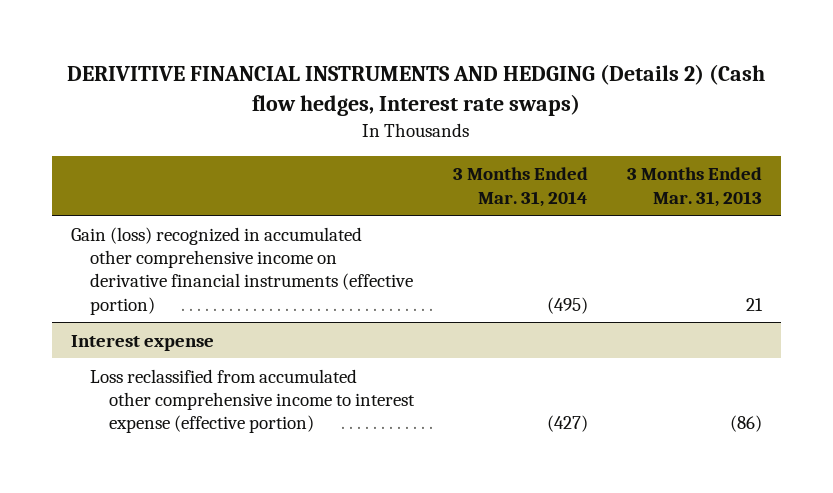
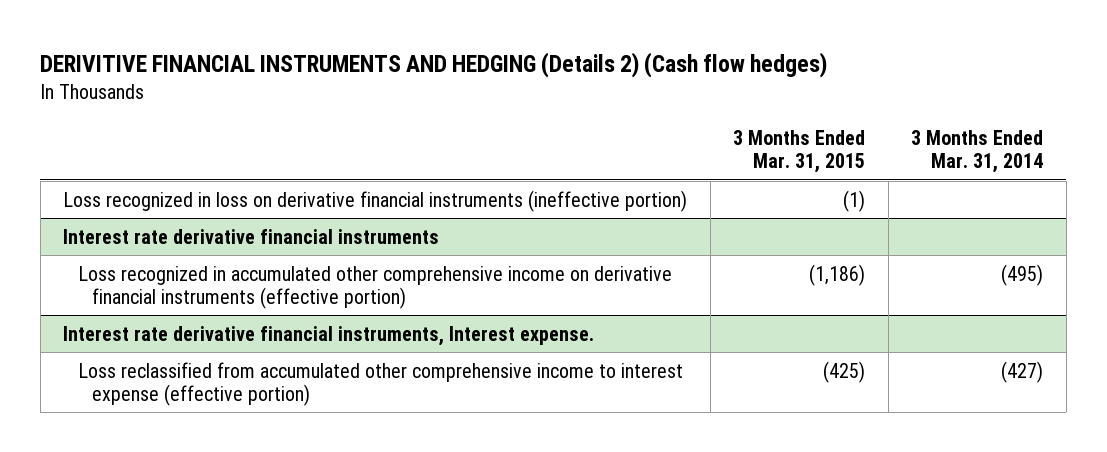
- DERIVITIVE FINANCIAL INSTRUMENTS AND HEDGING (Details 2) (Cash flow hedges, Interest rate swaps)
+ DERIVITIVE FINANCIAL INSTRUMENTS AND HEDGING (Details 2) (Cash flow hedges)
- | 3 Months Ended Mar. 31, 2014 | 3 Months Ended Mar. 31, 2013
+ | 3 Months Ended Mar. 31, 2015 | 3 Months Ended Mar. 31, 2014
- Gain (loss) recognized in accumulated other comprehensive income on derivative financial instruments (effective portion) | (495) | 21
- Interest expense
+ Loss recognized in loss on derivative financial instruments (ineffective portion) | (1) |
+ Interest rate derivative financial instruments
+ Loss recognized in accumulated other comprehensive income on derivative financial instruments (effective portion) | (1,186) | (495)
+ Interest rate derivative financial instruments, Interest expense.

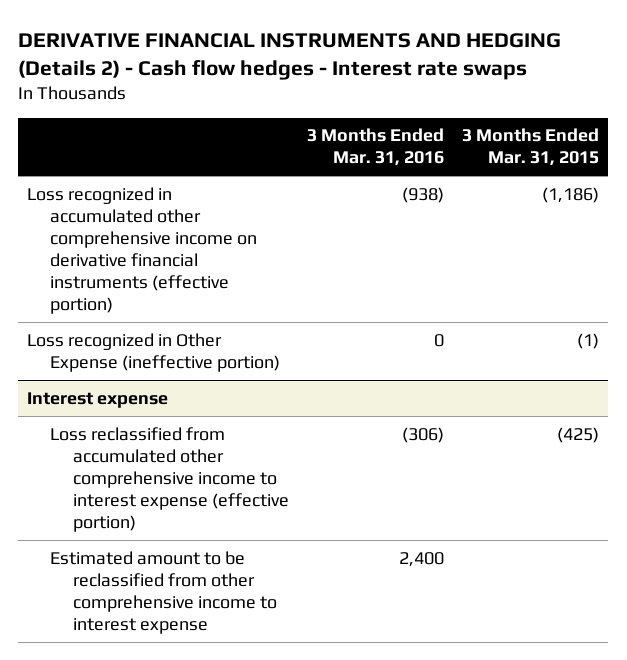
- DERIVITIVE FINANCIAL INSTRUMENTS AND HEDGING (Details 2) (Cash flow hedges)
+ DERIVATIVE FINANCIAL INSTRUMENTS AND HEDGING (Details 2) - Cash flow hedges - Interest rate swaps
- | 3 Months Ended Mar. 31, 2015 | 3 Months Ended Mar. 31, 2014
+ | 3 Months Ended Mar. 31, 2016 | 3 Months Ended Mar. 31, 2015
- Loss recognized in loss on derivative financial instruments (ineffective portion) | (1) |
- Interest rate derivative financial instruments
- Interest rate derivative financial instruments, Interest expense.
+ Loss recognized in Other Expense (ineffective portion) | 0 | (1)
+ Interest expense
+ Estimated amount to be reclassified from other comprehensive income to interest expense | 2,400 |

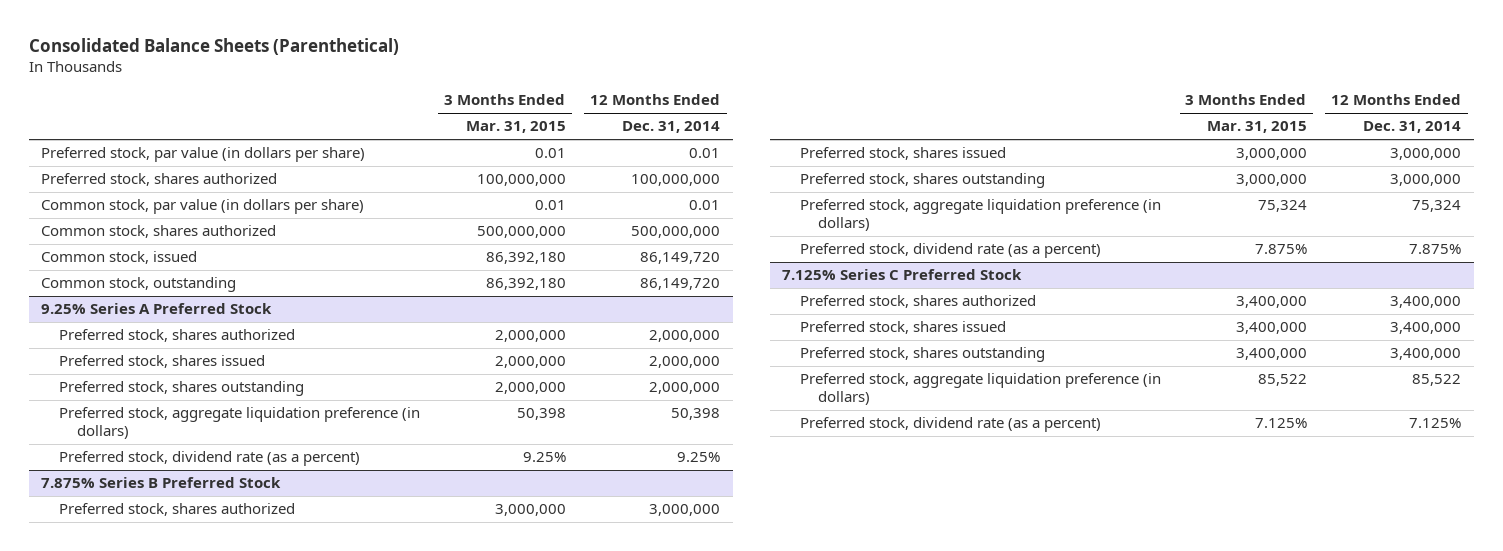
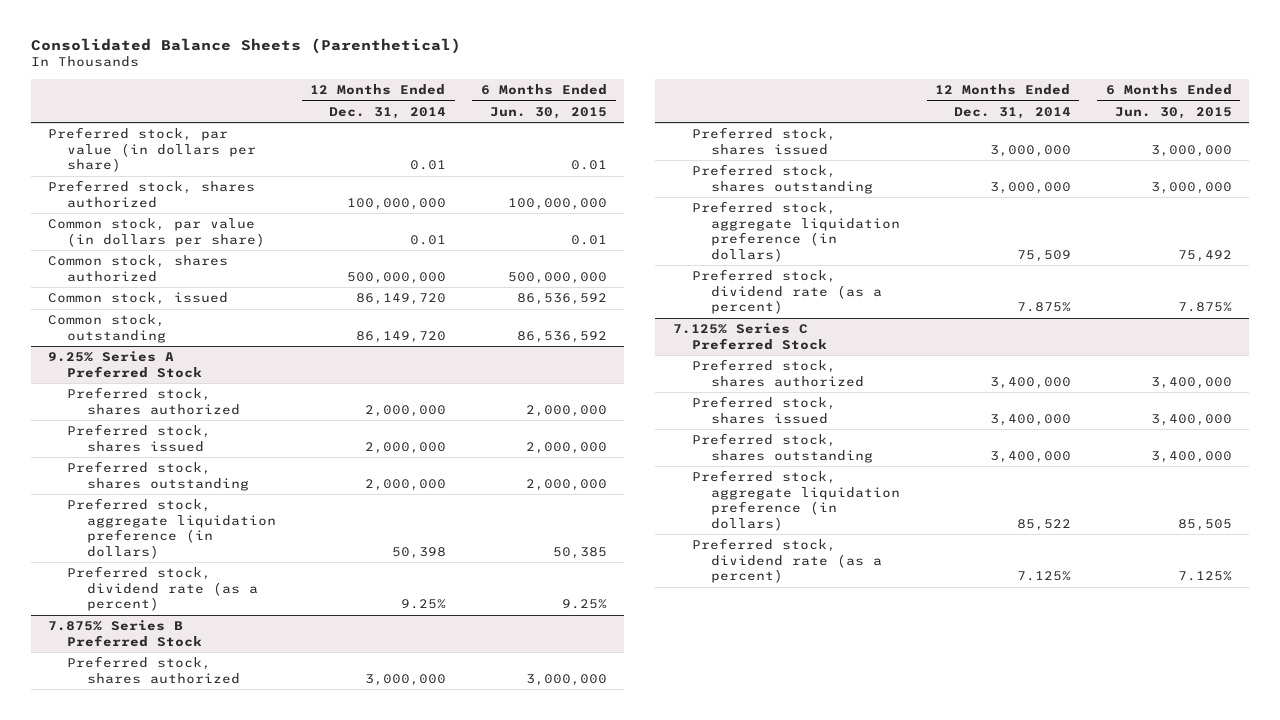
- | 3 Months Ended Mar. 31, 2015 | 12 Months Ended Dec. 31, 2014
+ | 12 Months Ended Dec. 31, 2014 | 6 Months Ended Jun. 30, 2015
@ 7.875% Series B Preferred Stock
- Preferred stock, aggregate liquidation preference (in dollars) | 75,324 | 75,324
+ Preferred stock, aggregate liquidation preference (in dollars) | 75,509 | 75,492

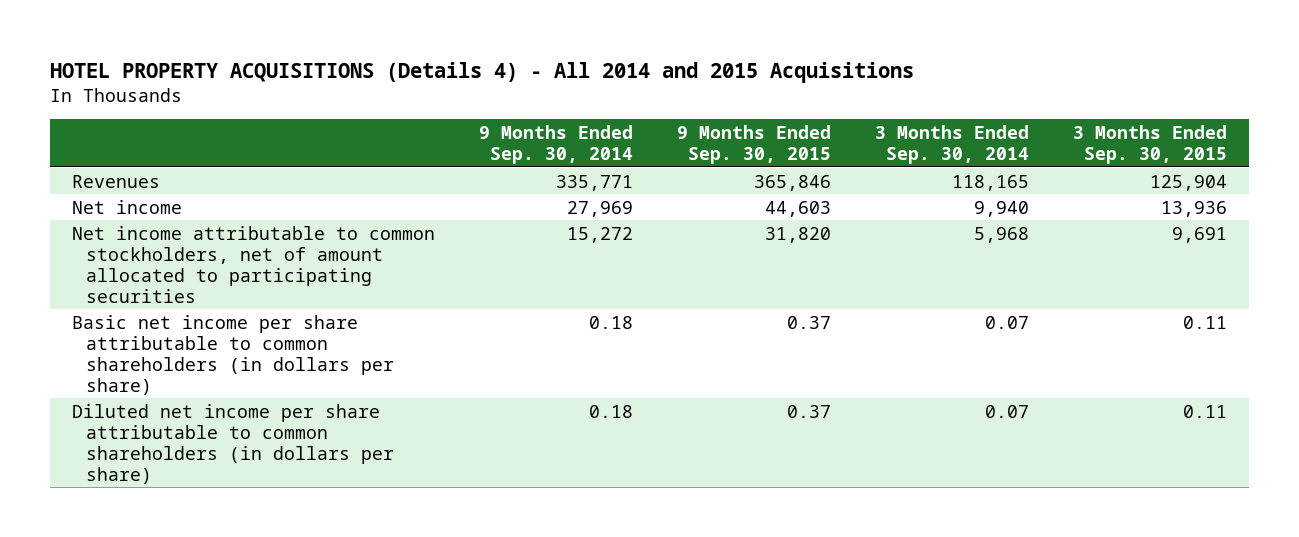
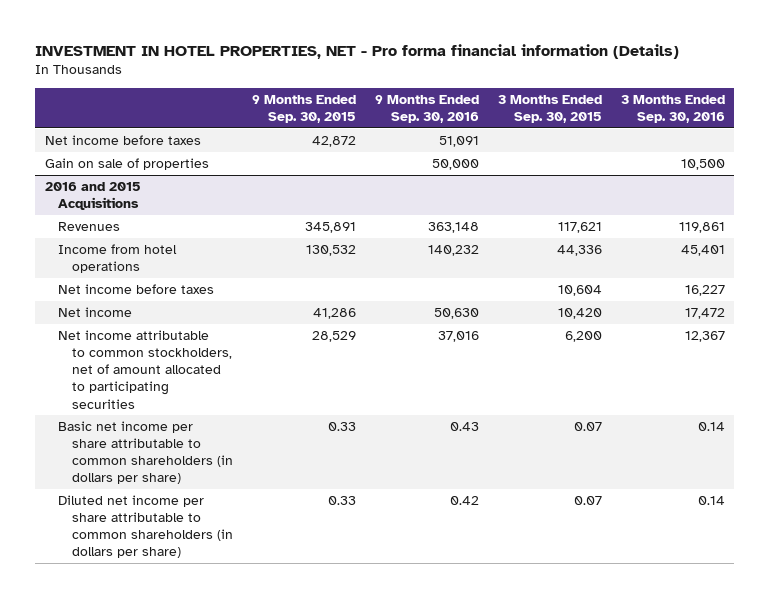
- HOTEL PROPERTY ACQUISITIONS (Details 4) - All 2014 and 2015 Acquisitions
+ INVESTMENT IN HOTEL PROPERTIES, NET - Pro forma financial information (Details)
- | 9 Months Ended Sep. 30, 2014 | 9 Months Ended Sep. 30, 2015 | 3 Months Ended Sep. 30, 2014 | 3 Months Ended Sep. 30, 2015
+ | 9 Months Ended Sep. 30, 2015 | 9 Months Ended Sep. 30, 2016 | 3 Months Ended Sep. 30, 2015 | 3 Months Ended Sep. 30, 2016
- Revenues | 335,771 | 365,846 | 118,165 | 125,904
- Net income | 27,969 | 44,603 | 9,940 | 13,936
- Net income attributable to common stockholders, net of amount allocated to participating securities | 15,272 | 31,820 | 5,968 | 9,691
- Basic net income per share attributable to common shareholders (in dollars per share) | 0.18 | 0.37 | 0.07 | 0.11
- Diluted net income per share attributable to common shareholders (in dollars per share) | 0.18 | 0.37 | 0.07 | 0.11
+ Net income before taxes | 42,872 | 51,091 | |
+ Gain on sale of properties | | 50,000 | | 10,500
+ 2016 and 2015 Acquisitions
+ Revenues | 345,891 | 363,148 | 117,621 | 119,861
+ Income from hotel operations | 130,532 | 140,232 | 44,336 | 45,401
+ Net income before taxes | | | 10,604 | 16,227
+ Net income | 41,286 | 50,630 | 10,420 | 17,472
+ Net income attributable to common stockholders, net of amount allocated to participating securities | 28,529 | 37,016 | 6,200 | 12,367
+ Basic net income per share attributable to common shareholders (in dollars per share) | 0.33 | 0.43 | 0.07 | 0.14
+ Diluted net income per share attributable to common shareholders (in dollars per share) | 0.33 | 0.42 | 0.07 | 0.14

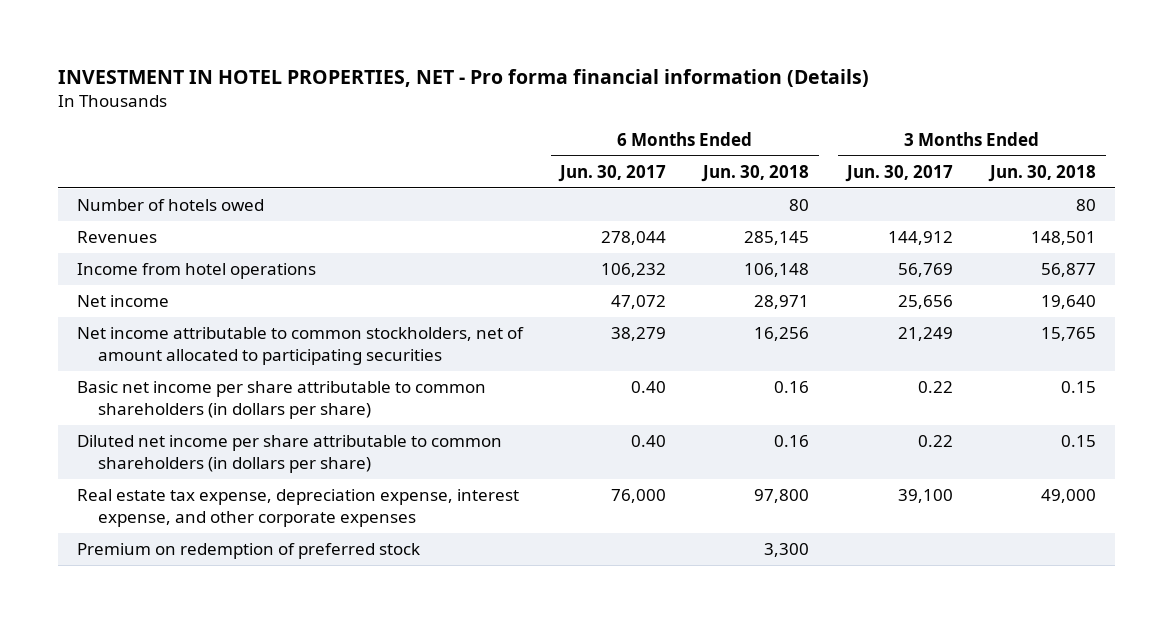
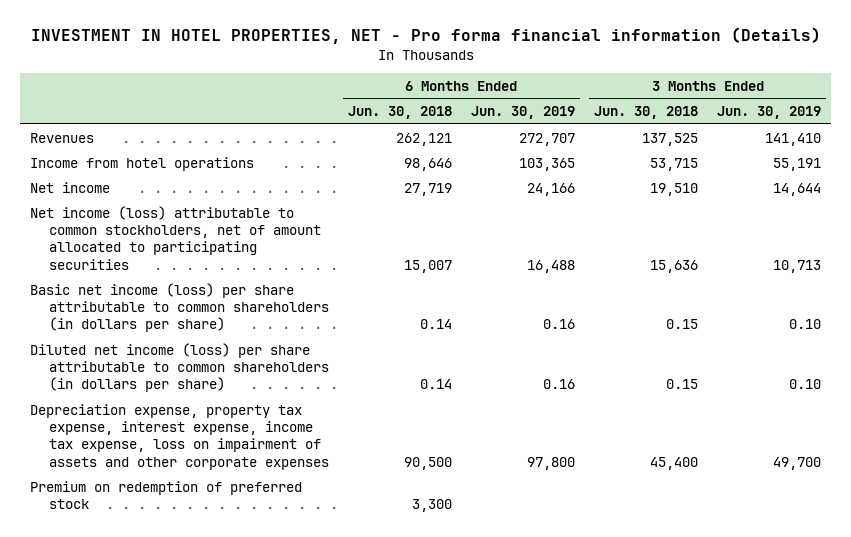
- | 6 Months Ended Jun. 30, 2017 | 6 Months Ended Jun. 30, 2018 | 3 Months Ended Jun. 30, 2017 | 3 Months Ended Jun. 30, 2018
+ | 6 Months Ended Jun. 30, 2018 | 6 Months Ended Jun. 30, 2019 | 3 Months Ended Jun. 30, 2018 | 3 Months Ended Jun. 30, 2019
- Number of hotels owed | | 80 | | 80
- Revenues | 278,044 | 285,145 | 144,912 | 148,501
- Income from hotel operations | 106,232 | 106,148 | 56,769 | 56,877
- Net income | 47,072 | 28,971 | 25,656 | 19,640
- Net income attributable to common stockholders, net of amount allocated to participating securities | 38,279 | 16,256 | 21,249 | 15,765
- Basic net income per share attributable to common shareholders (in dollars per share) | 0.40 | 0.16 | 0.22 | 0.15
- Diluted net income per share attributable to common shareholders (in dollars per share) | 0.40 | 0.16 | 0.22 | 0.15
- Real estate tax expense, depreciation expense, interest expense, and other corporate expenses | 76,000 | 97,800 | 39,100 | 49,000
+ Revenues | 262,121 | 272,707 | 137,525 | 141,410
+ Income from hotel operations | 98,646 | 103,365 | 53,715 | 55,191
+ Net income | 27,719 | 24,166 | 19,510 | 14,644
+ Net income (loss) attributable to common stockholders, net of amount allocated to participating securities | 15,007 | 16,488 | 15,636 | 10,713
+ Basic net income (loss) per share attributable to common shareholders (in dollars per share) | 0.14 | 0.16 | 0.15 | 0.10
+ Diluted net income (loss) per share attributable to common shareholders (in dollars per share) | 0.14 | 0.16 | 0.15 | 0.10
+ Depreciation expense, property tax expense, interest expense, income tax expense, loss on impairment of assets and other corporate expenses | 90,500 | 97,800 | 45,400 | 49,700

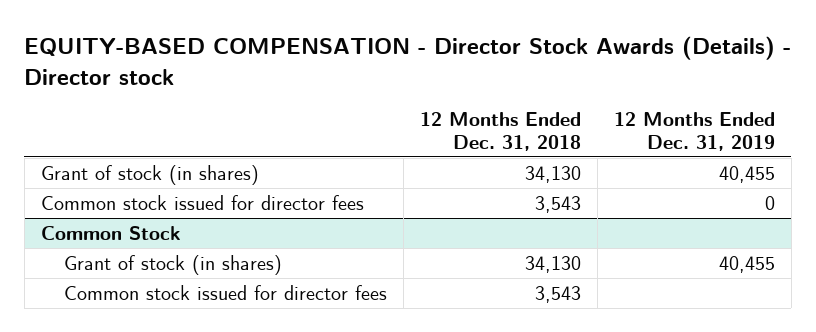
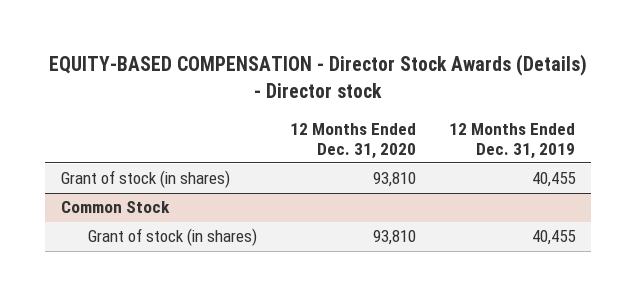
- | 12 Months Ended Dec. 31, 2018 | 12 Months Ended Dec. 31, 2019
+ | 12 Months Ended Dec. 31, 2020 | 12 Months Ended Dec. 31, 2019
- Common stock issued for director fees | 3,543 | 0
@ Common Stock
- Common stock issued for director fees | 3,543 |

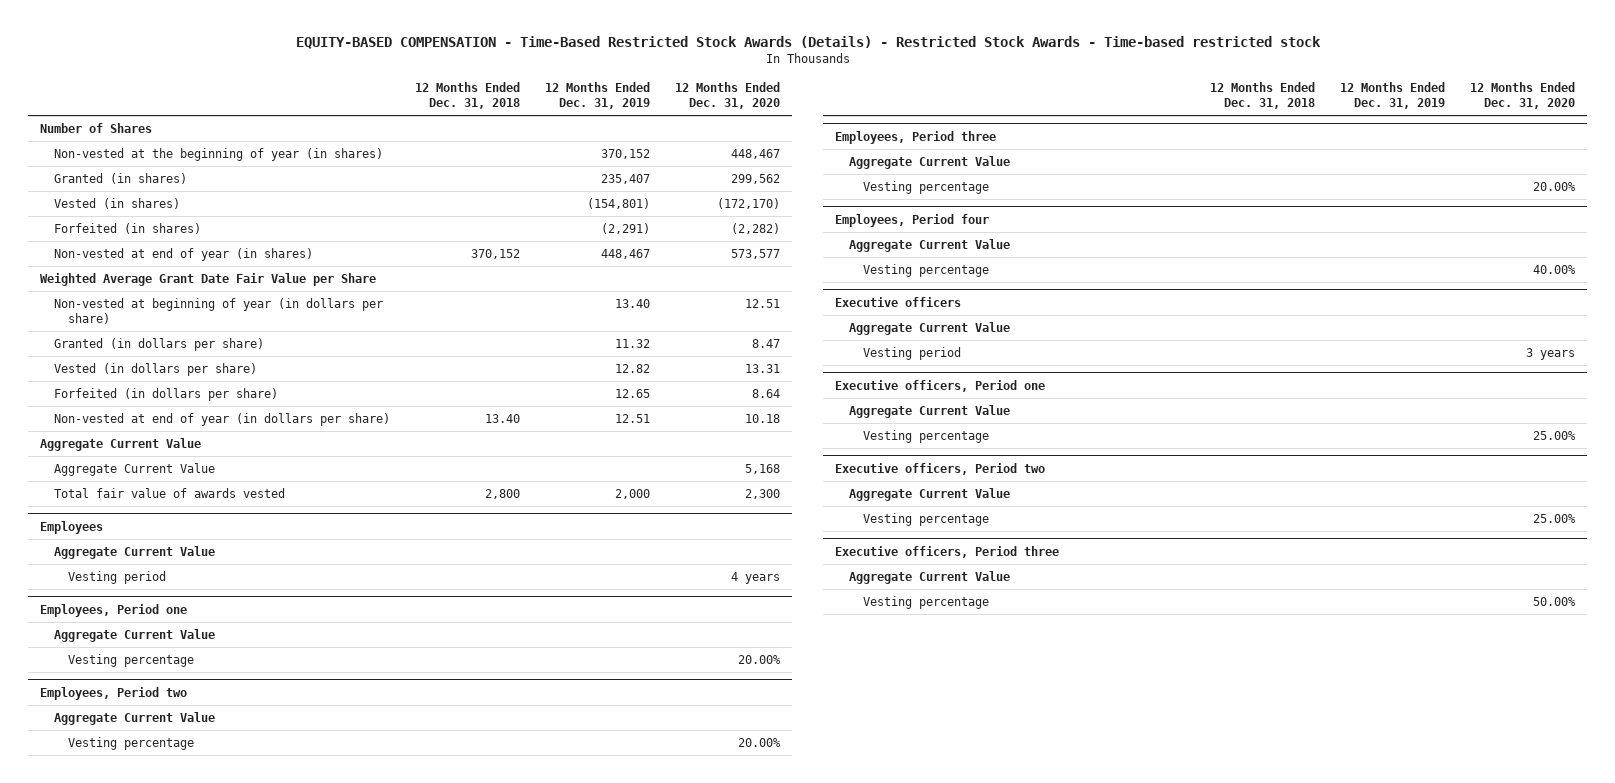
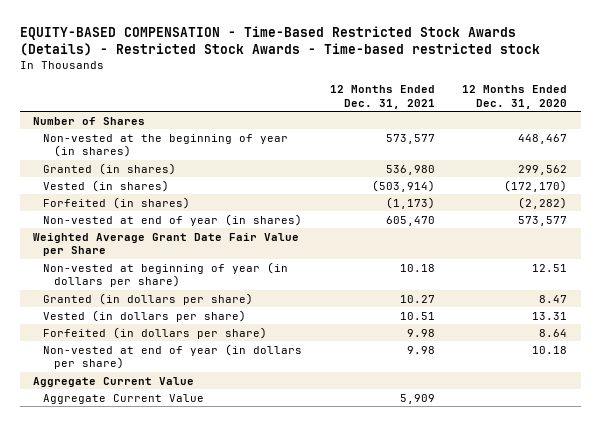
- | 12 Months Ended Dec. 31, 2018 | 12 Months Ended Dec. 31, 2019 | 12 Months Ended Dec. 31, 2020
+ | 12 Months Ended Dec. 31, 2021 | 12 Months Ended Dec. 31, 2020
- Aggregate Current Value | | | 5,168
- Total fair value of awards vested | 2,800 | 2,000 | 2,300
- Employees
- Vesting period | | | 4 years
- Employees, Period one
- Aggregate Current Value
- Vesting percentage | | | 20.00%
- Employees, Period two
- Aggregate Current Value
- Vesting percentage | | | 20.00%
- Employees, Period three
- Aggregate Current Value
- Vesting percentage | | | 20.00%
- Employees, Period four
- Aggregate Current Value
- Vesting percentage | | | 40.00%
- Executive officers
- Aggregate Current Value
- Vesting period | | | 3 years
- Executive officers, Period one
- Aggregate Current Value
- Vesting percentage | | | 25.00%
- Executive officers, Period two
- Aggregate Current Value
- Vesting percentage | | | 25.00%
- Executive officers, Period three
- Aggregate Current Value
- Vesting percentage | | | 50.00%

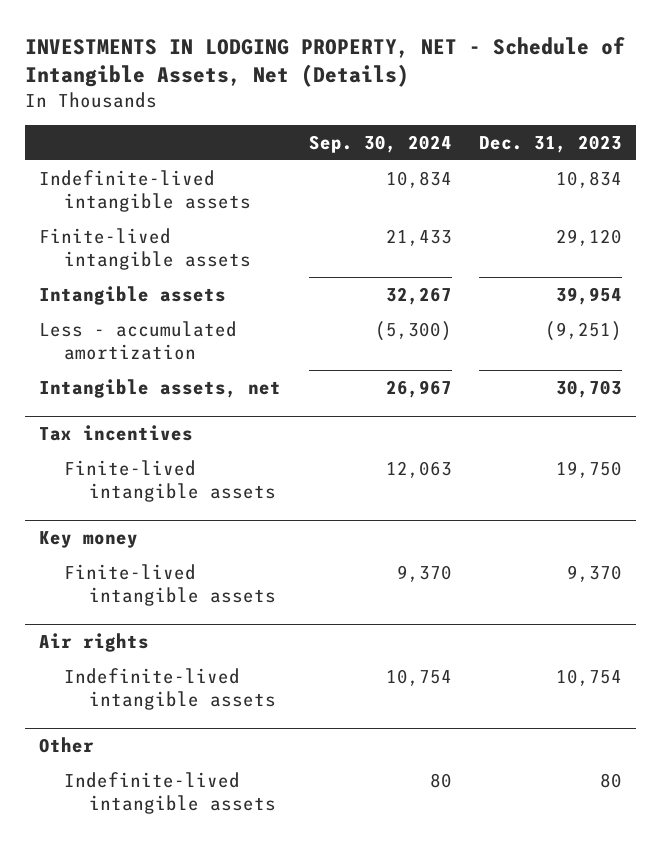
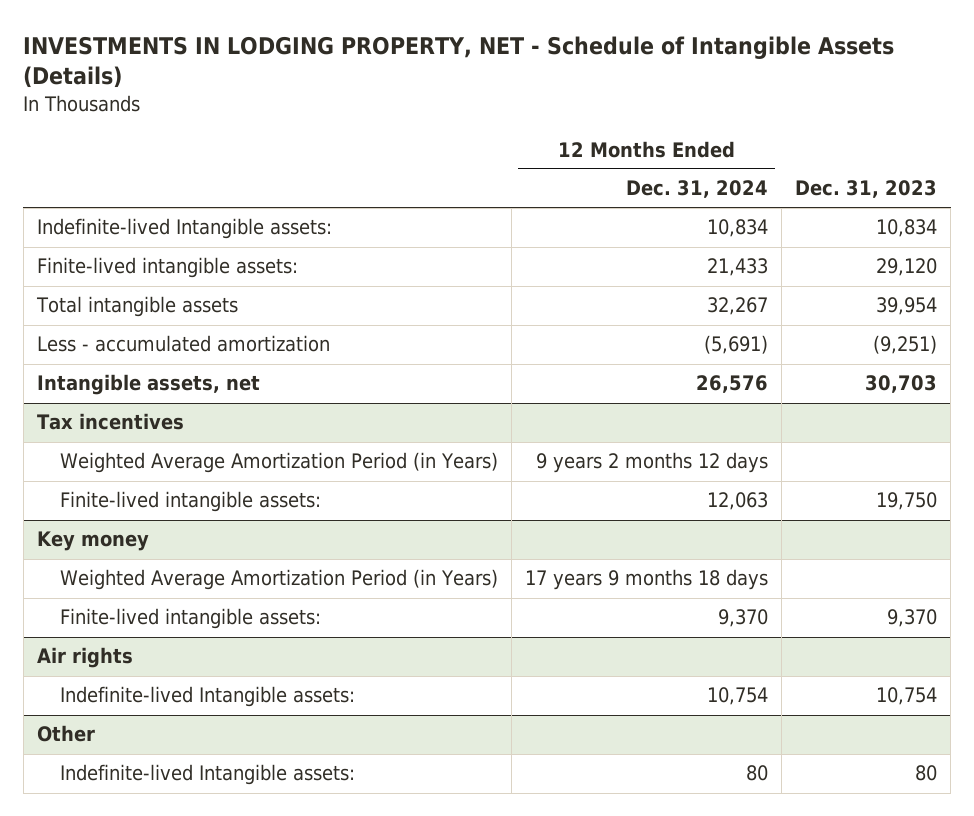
- INVESTMENTS IN LODGING PROPERTY, NET - Schedule of Intangible Assets, Net (Details)
+ INVESTMENTS IN LODGING PROPERTY, NET - Schedule of Intangible Assets (Details)
- | Sep. 30, 2024 | Dec. 31, 2023
+ | 12 Months Ended Dec. 31, 2024 | Dec. 31, 2023
- Indefinite-lived intangible assets | 10,834 | 10,834
- Finite-lived intangible assets | 21,433 | 29,120
- Intangible assets | 32,267 | 39,954
+ Indefinite-lived Intangible assets: | 10,834 | 10,834
+ Finite-lived intangible assets: | 21,433 | 29,120
+ Total intangible assets | 32,267 | 39,954
@ Tax incentives
- Finite-lived intangible assets | 12,063 | 19,750
+ Weighted Average Amortization Period (in Years) | 9 years 2 months 12 days |
+ Finite-lived intangible assets: | 12,063 | 19,750
@ Key money
- Finite-lived intangible assets | 9,370 | 9,370
+ Weighted Average Amortization Period (in Years) | 17 years 9 months 18 days |
+ Finite-lived intangible assets: | 9,370 | 9,370
@ Air rights
- Indefinite-lived intangible assets | 10,754 | 10,754
+ Indefinite-lived Intangible assets: | 10,754 | 10,754
@ Other
- Indefinite-lived intangible assets | 80 | 80
+ Indefinite-lived Intangible assets: | 80 | 80

